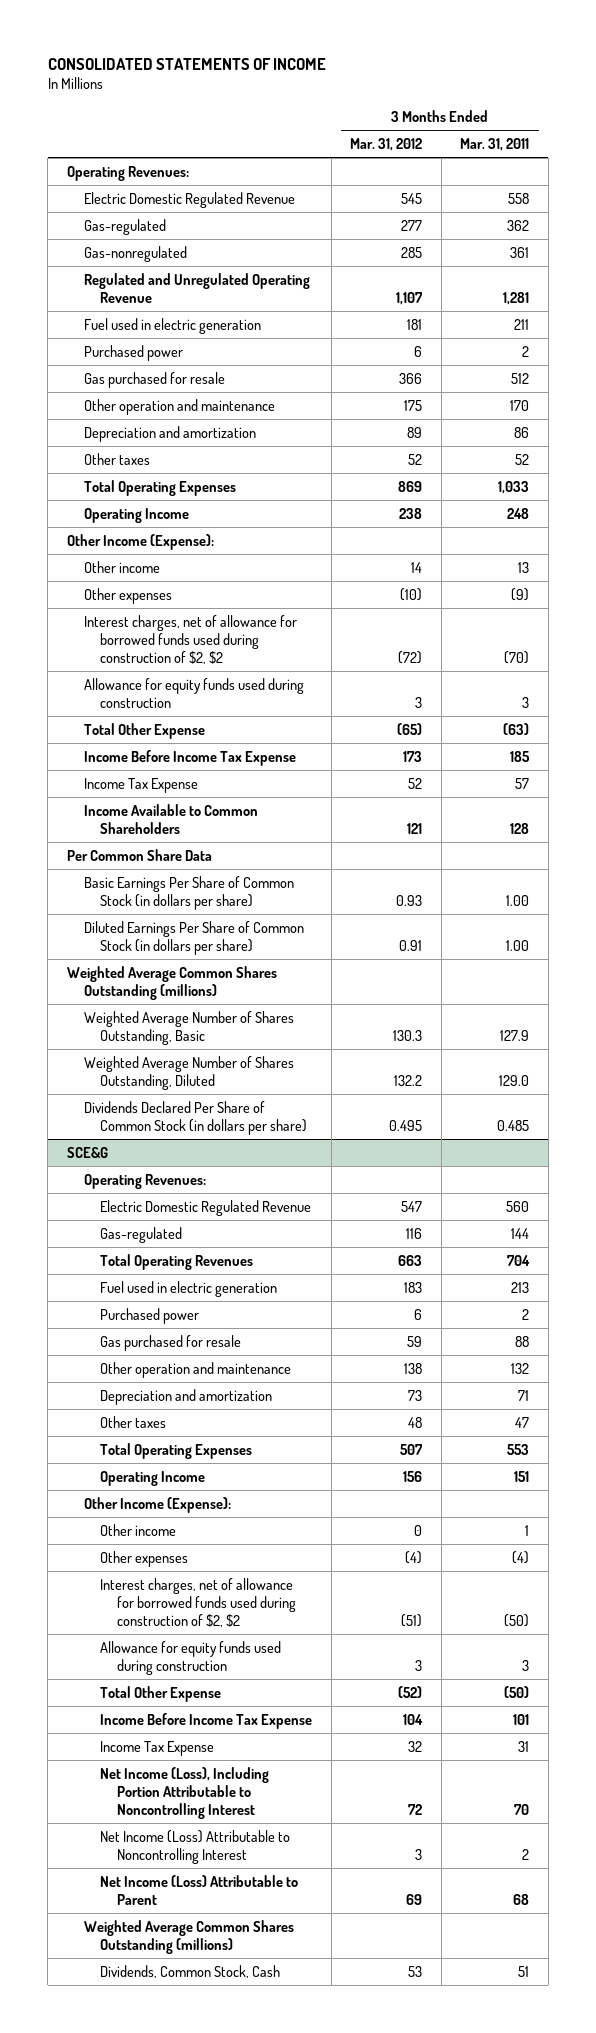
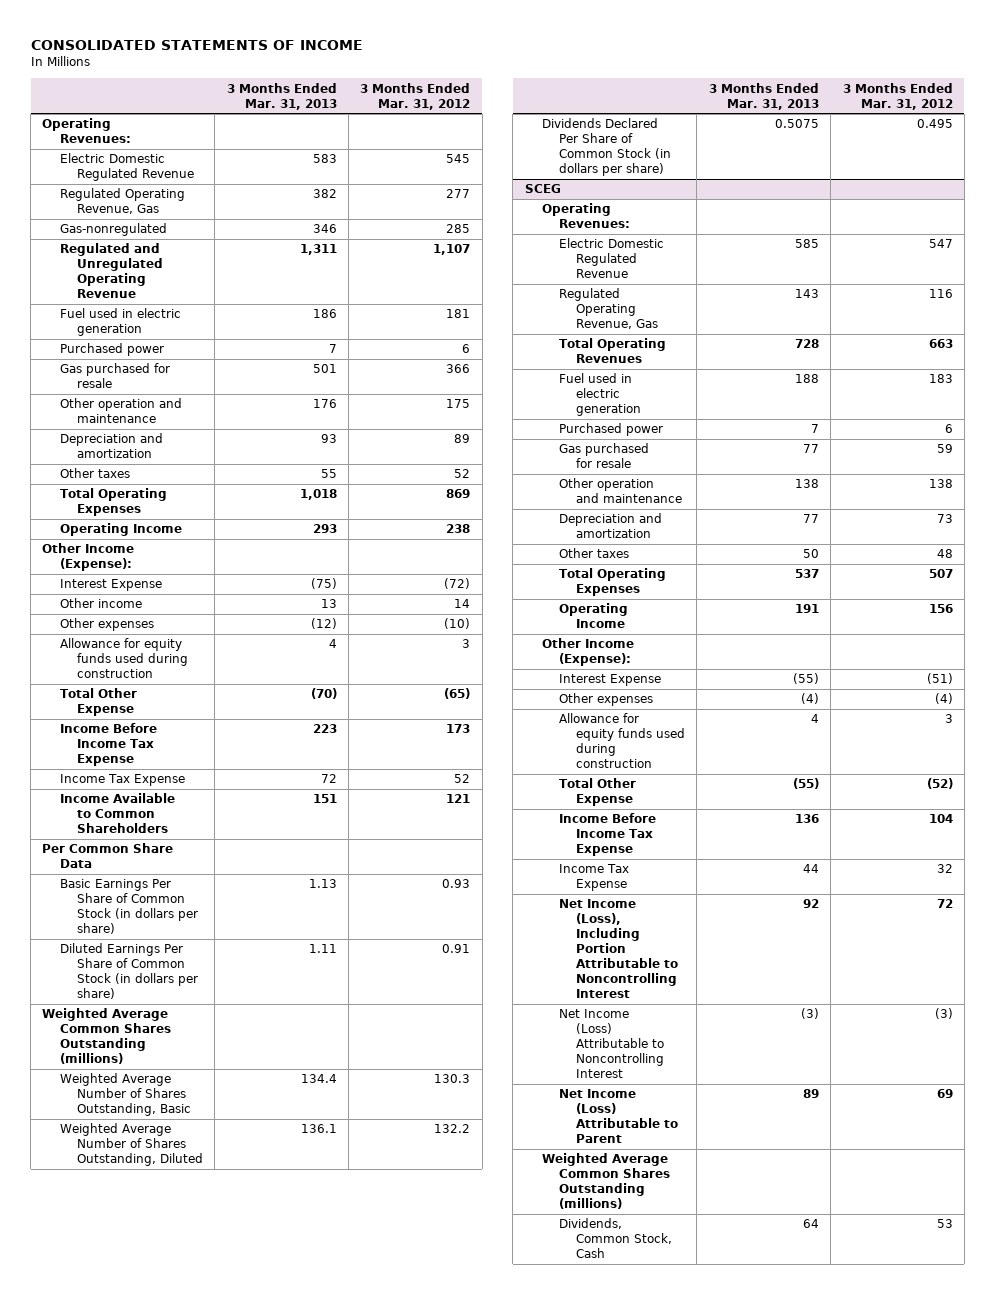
- | 3 Months Ended Mar. 31, 2012 | 3 Months Ended Mar. 31, 2011
+ | 3 Months Ended Mar. 31, 2013 | 3 Months Ended Mar. 31, 2012
- Gas-regulated | 277 | 362
+ Regulated Operating Revenue, Gas | 382 | 277
+ Interest Expense | (75) | (72)
- Interest charges, net of allowance for borrowed funds used during construction of $2, $2 | (72) | (70)
- SCE&G
+ SCEG
- Gas-regulated | 116 | 144
+ Regulated Operating Revenue, Gas | 143 | 116
- Other income | 0 | 1
+ Interest Expense | (55) | (51)
- Interest charges, net of allowance for borrowed funds used during construction of $2, $2 | (51) | (50)
- Net Income (Loss) Attributable to Noncontrolling Interest | 3 | 2
+ Net Income (Loss) Attributable to Noncontrolling Interest | (3) | (3)

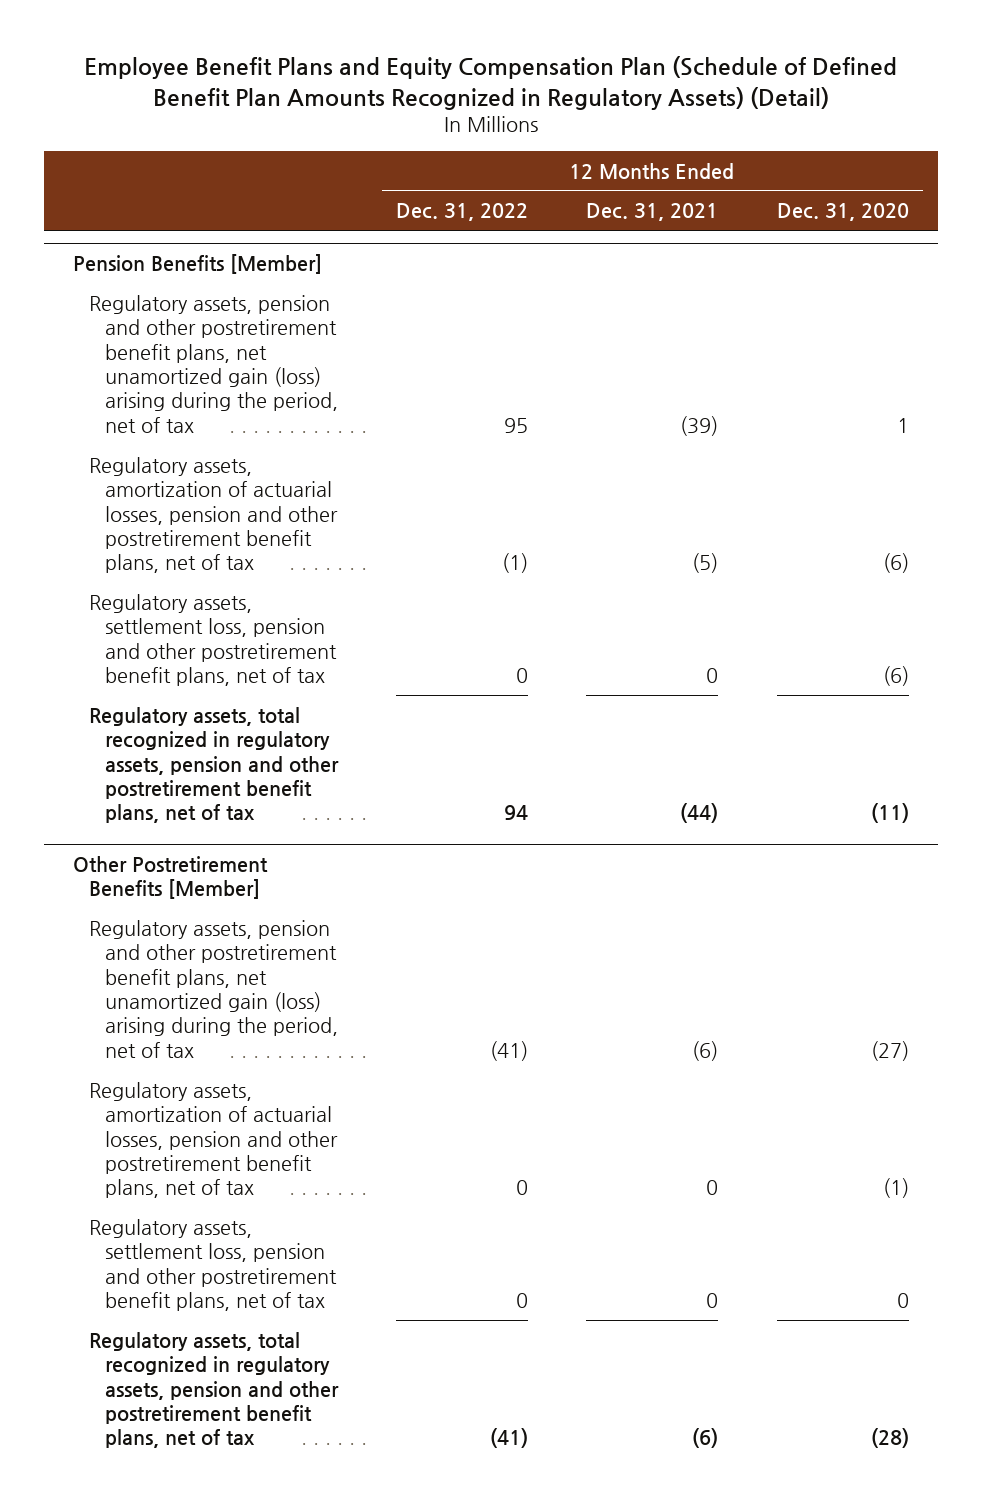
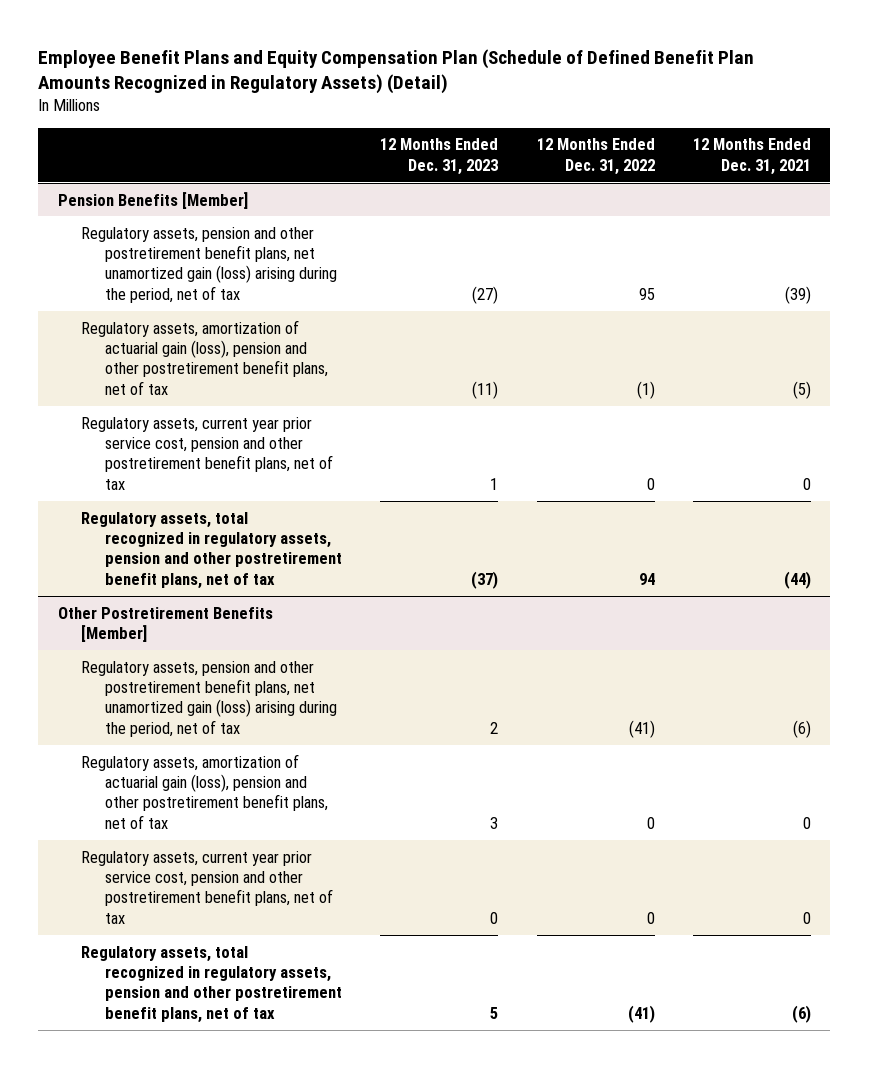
- | 12 Months Ended Dec. 31, 2022 | 12 Months Ended Dec. 31, 2021 | 12 Months Ended Dec. 31, 2020
+ | 12 Months Ended Dec. 31, 2023 | 12 Months Ended Dec. 31, 2022 | 12 Months Ended Dec. 31, 2021
@ Pension Benefits [Member]
- Regulatory assets, amortization of actuarial losses, pension and other postretirement benefit plans, net of tax | (1) | (5) | (6)
- Regulatory assets, settlement loss, pension and other postretirement benefit plans, net of tax | 0 | 0 | (6)
+ Regulatory assets, amortization of actuarial gain (loss), pension and other postretirement benefit plans, net of tax | (11) | (1) | (5)
+ Regulatory assets, current year prior service cost, pension and other postretirement benefit plans, net of tax | 1 | 0 | 0
@ Other Postretirement Benefits [Member]
- Regulatory assets, amortization of actuarial losses, pension and other postretirement benefit plans, net of tax | 0 | 0 | (1)
- Regulatory assets, settlement loss, pension and other postretirement benefit plans, net of tax | 0 | 0 | 0
+ Regulatory assets, amortization of actuarial gain (loss), pension and other postretirement benefit plans, net of tax | 3 | 0 | 0
+ Regulatory assets, current year prior service cost, pension and other postretirement benefit plans, net of tax | 0 | 0 | 0

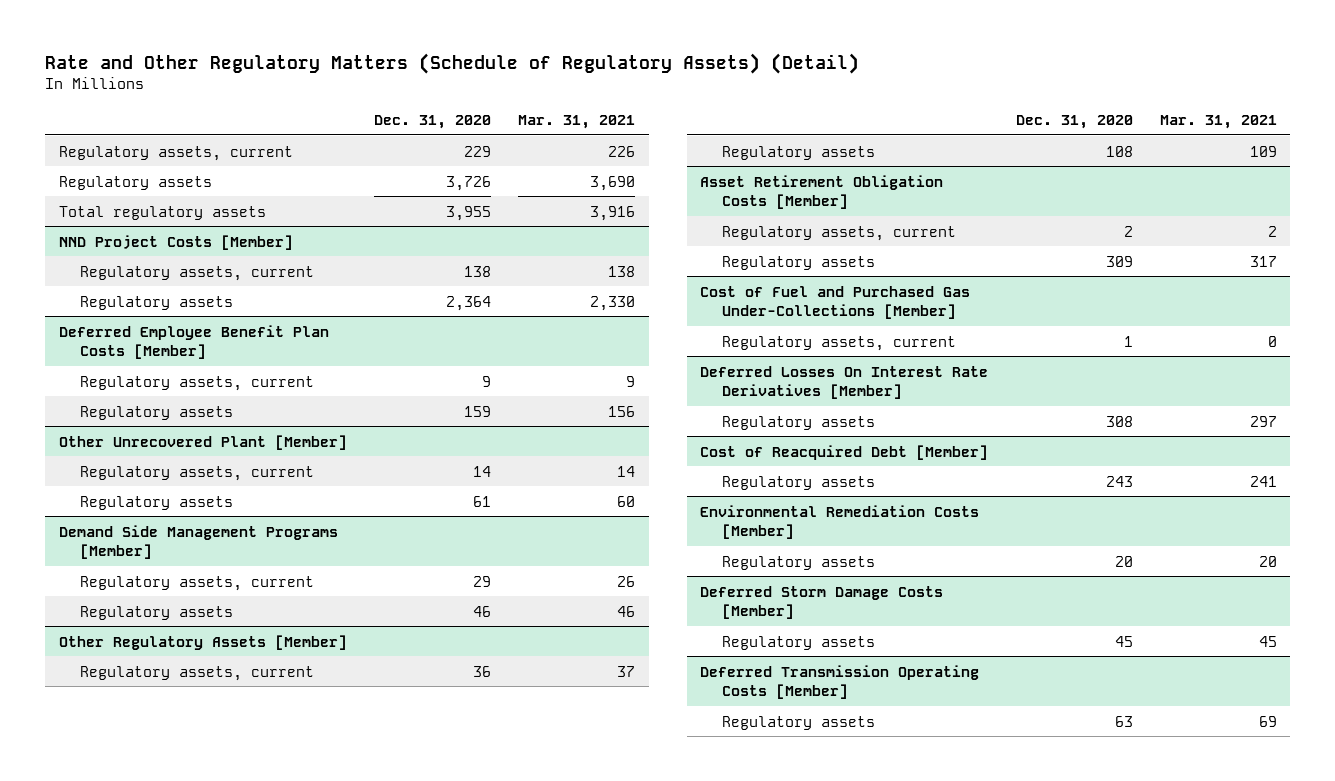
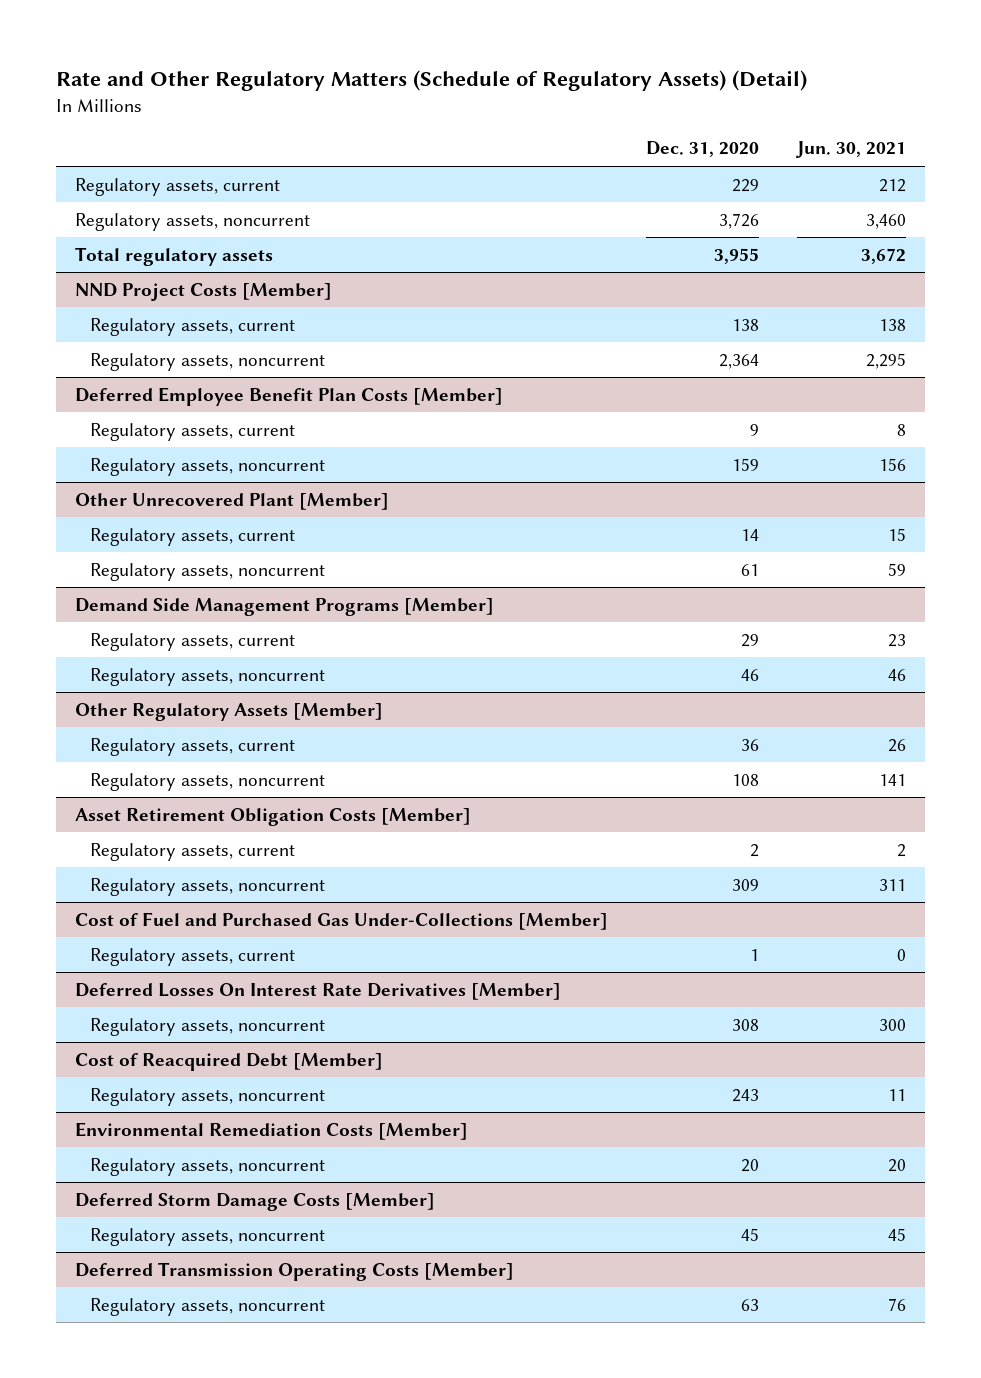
- | Dec. 31, 2020 | Mar. 31, 2021
+ | Dec. 31, 2020 | Jun. 30, 2021
- Regulatory assets | 3,726 | 3,690
+ Regulatory assets, noncurrent | 3,726 | 3,460
@ NND Project Costs [Member]
- Regulatory assets | 2,364 | 2,330
+ Regulatory assets, noncurrent | 2,364 | 2,295
@ Deferred Employee Benefit Plan Costs [Member]
- Regulatory assets | 159 | 156
+ Regulatory assets, noncurrent | 159 | 156
@ Other Unrecovered Plant [Member]
- Regulatory assets | 61 | 60
+ Regulatory assets, noncurrent | 61 | 59
@ Demand Side Management Programs [Member]
- Regulatory assets | 46 | 46
+ Regulatory assets, noncurrent | 46 | 46
@ Other Regulatory Assets [Member]
- Regulatory assets | 108 | 109
+ Regulatory assets, noncurrent | 108 | 141
@ Asset Retirement Obligation Costs [Member]
- Regulatory assets | 309 | 317
+ Regulatory assets, noncurrent | 309 | 311
@ Deferred Losses On Interest Rate Derivatives [Member]
- Regulatory assets | 308 | 297
+ Regulatory assets, noncurrent | 308 | 300
@ Cost of Reacquired Debt [Member]
- Regulatory assets | 243 | 241
+ Regulatory assets, noncurrent | 243 | 11
@ Environmental Remediation Costs [Member]
- Regulatory assets | 20 | 20
+ Regulatory assets, noncurrent | 20 | 20
@ Deferred Storm Damage Costs [Member]
- Regulatory assets | 45 | 45
+ Regulatory assets, noncurrent | 45 | 45
@ Deferred Transmission Operating Costs [Member]
- Regulatory assets | 63 | 69
+ Regulatory assets, noncurrent | 63 | 76

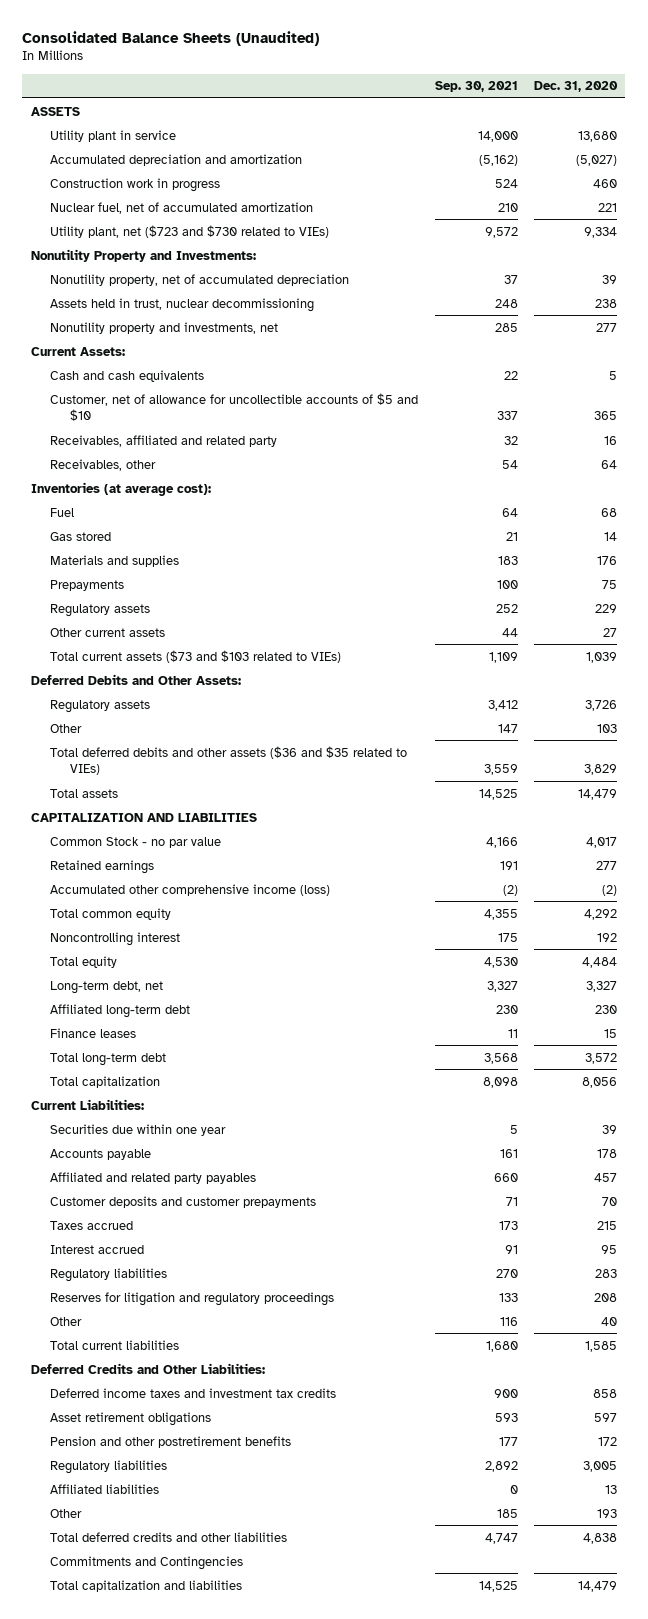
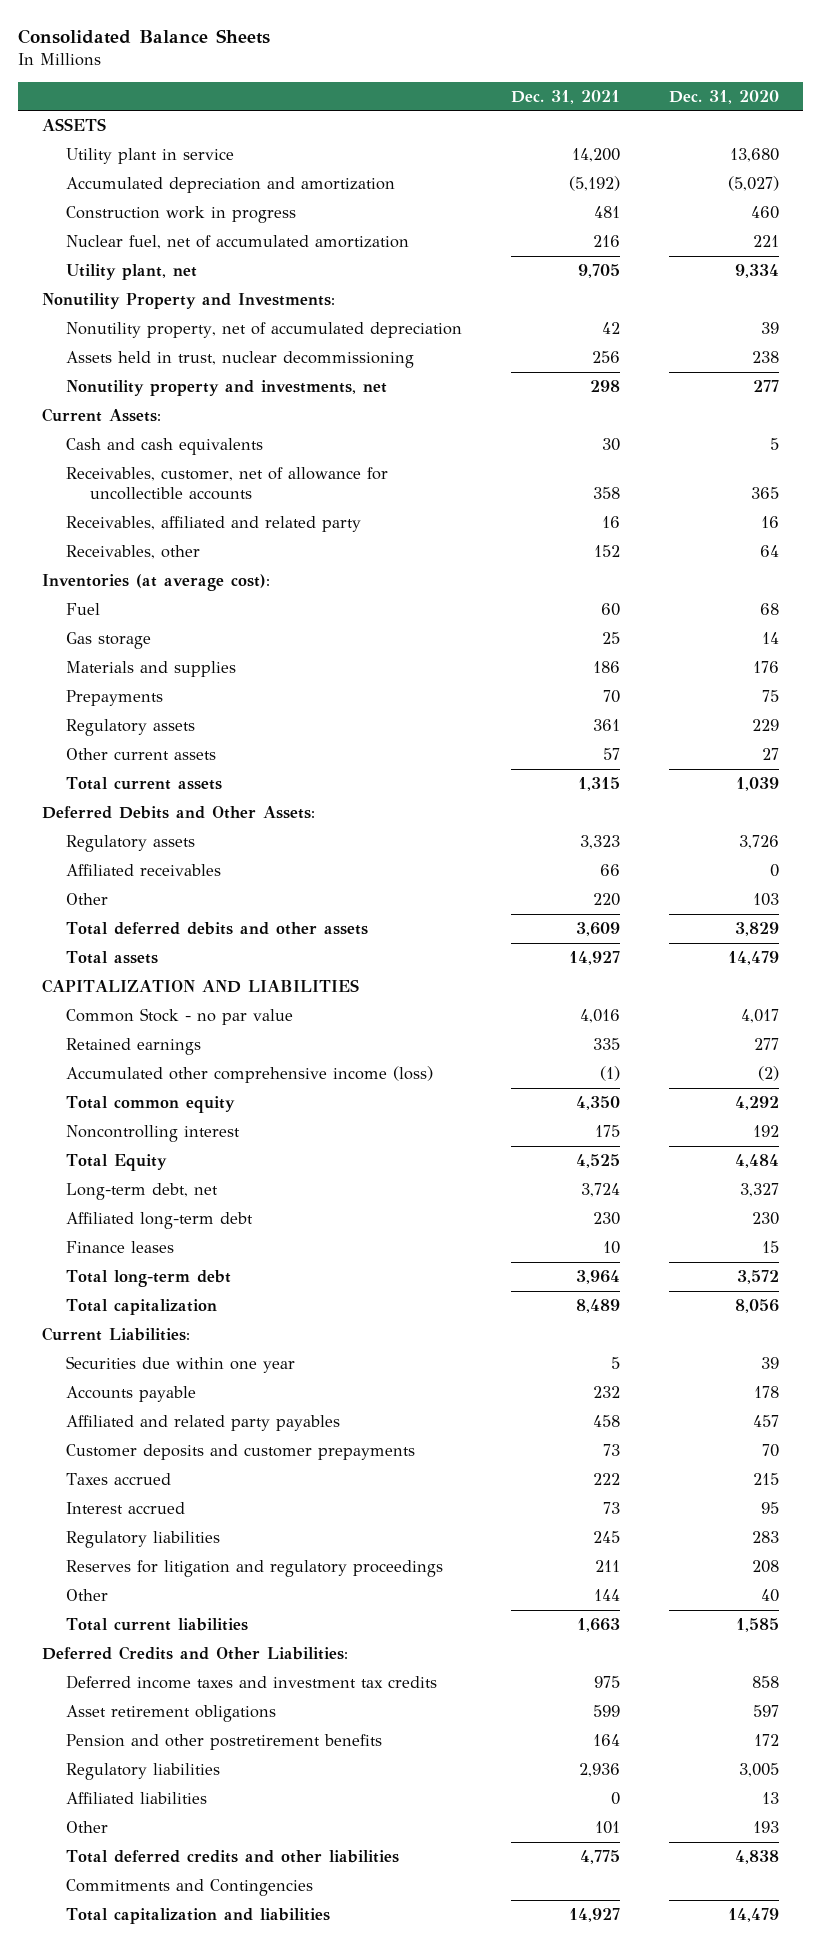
- Consolidated Balance Sheets (Unaudited)
+ Consolidated Balance Sheets
- | Sep. 30, 2021 | Dec. 31, 2020
+ | Dec. 31, 2021 | Dec. 31, 2020
- Utility plant, net ($723 and $730 related to VIEs) | 9,572 | 9,334
+ Utility plant, net | 9,705 | 9,334
- Customer, net of allowance for uncollectible accounts of $5 and $10 | 337 | 365
+ Receivables, customer, net of allowance for uncollectible accounts | 358 | 365
- Gas stored | 21 | 14
+ Gas storage | 25 | 14
- Total current assets ($73 and $103 related to VIEs) | 1,109 | 1,039
+ Total current assets | 1,315 | 1,039
+ Affiliated receivables | 66 | 0
- Total deferred debits and other assets ($36 and $35 related to VIEs) | 3,559 | 3,829
+ Total deferred debits and other assets | 3,609 | 3,829
- Total equity | 4,530 | 4,484
+ Total Equity | 4,525 | 4,484

